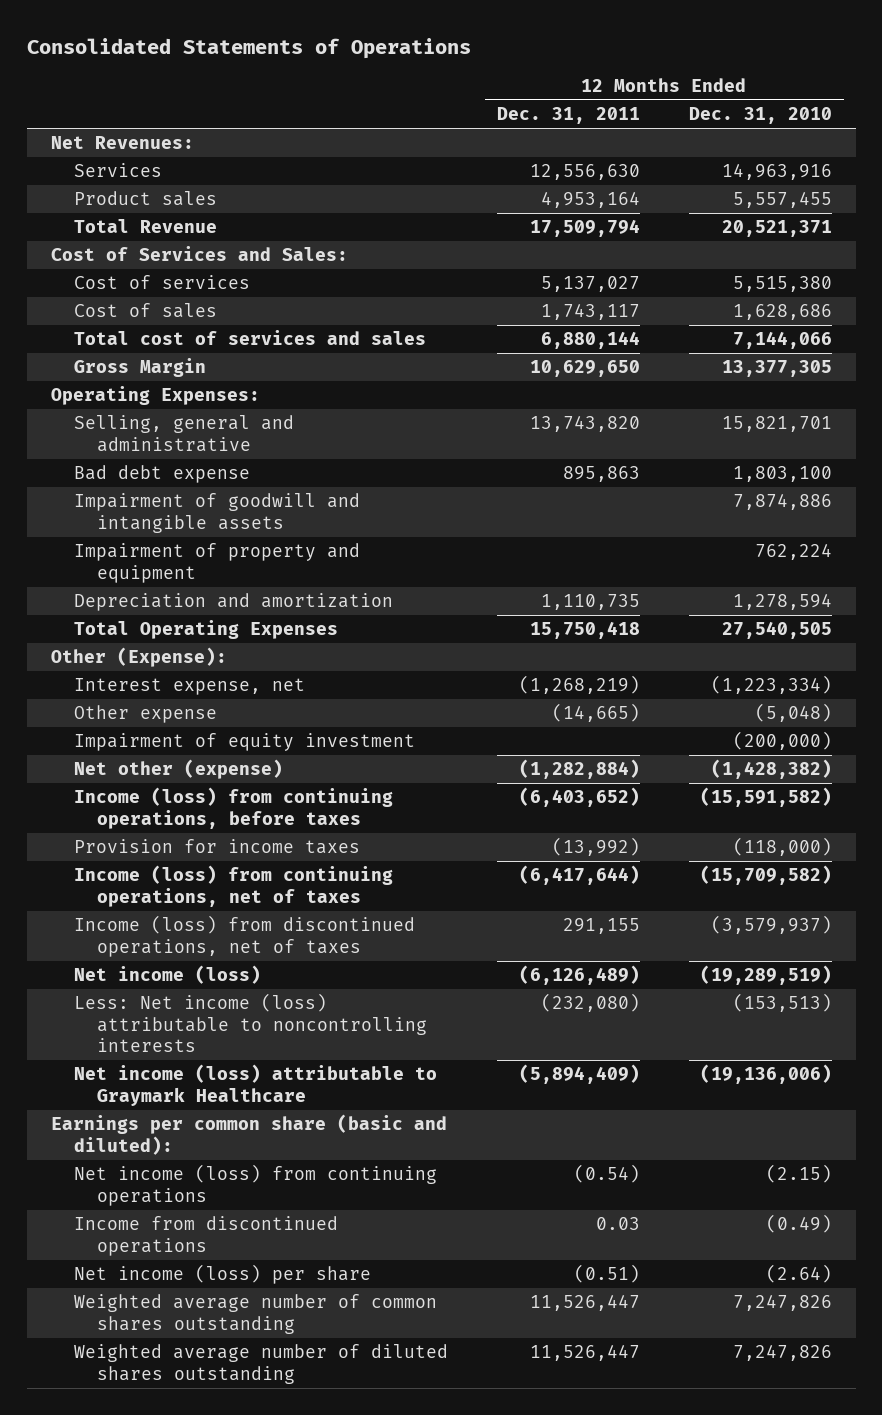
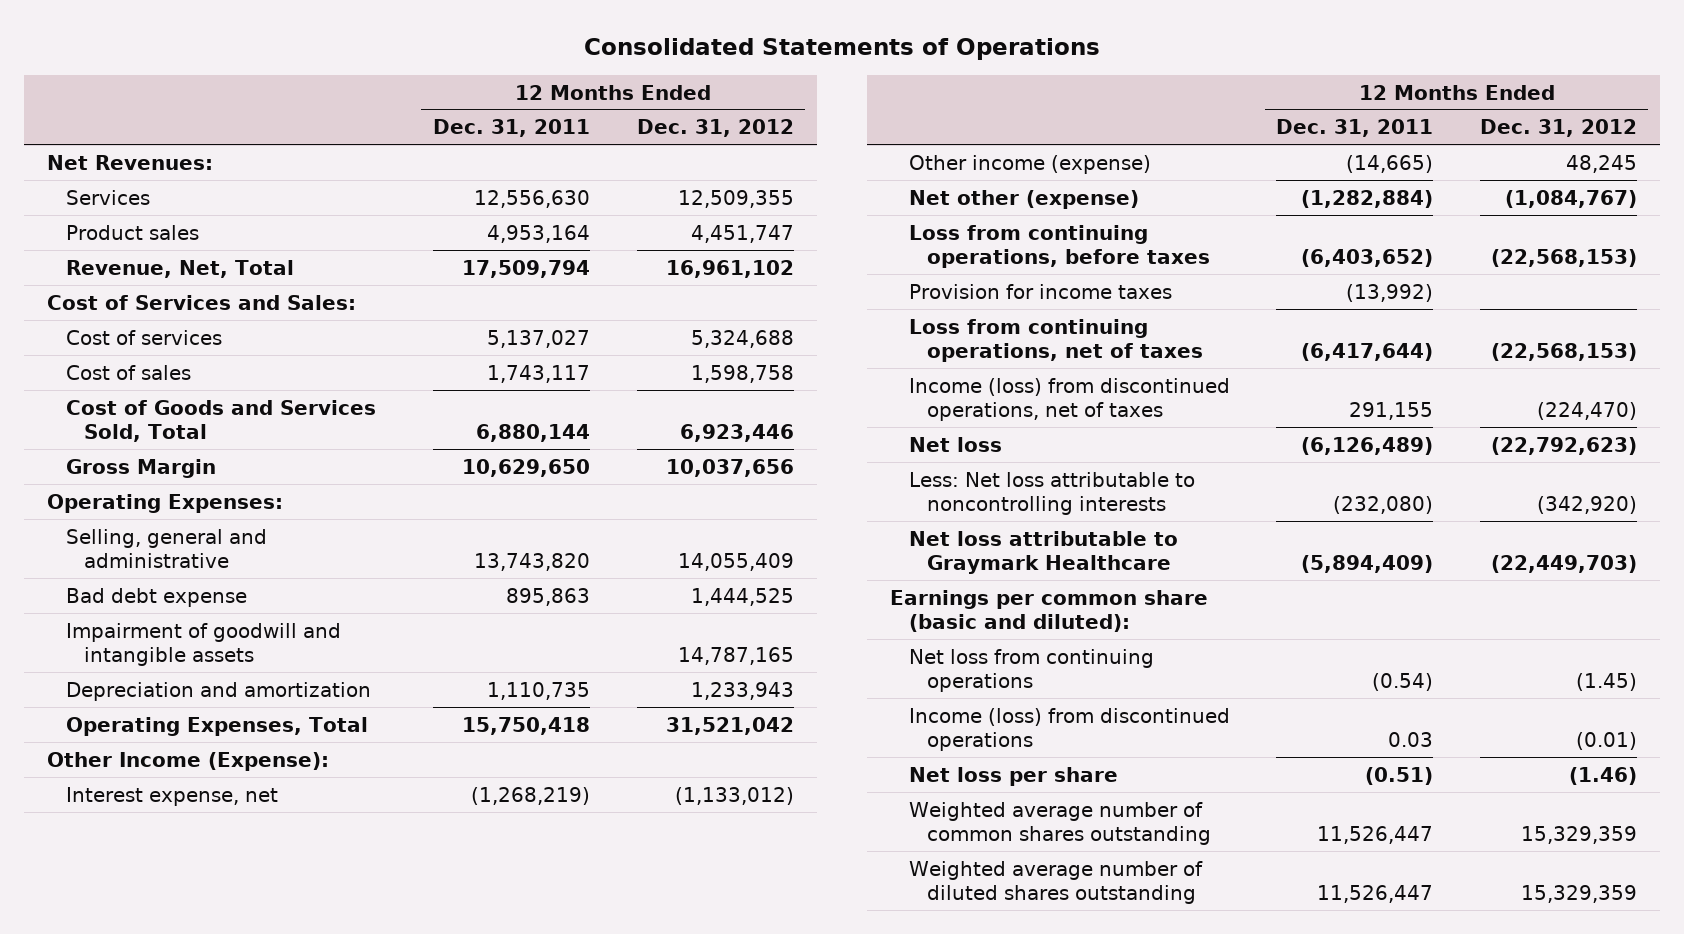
- | 12 Months Ended Dec. 31, 2011 | 12 Months Ended Dec. 31, 2010
+ | 12 Months Ended Dec. 31, 2011 | 12 Months Ended Dec. 31, 2012
- Total Revenue | 17,509,794 | 20,521,371
+ Revenue, Net, Total | 17,509,794 | 16,961,102
- Total cost of services and sales | 6,880,144 | 7,144,066
+ Cost of Goods and Services Sold, Total | 6,880,144 | 6,923,446
- Impairment of property and equipment | | 762,224
- Total Operating Expenses | 15,750,418 | 27,540,505
- Other (Expense):
+ Operating Expenses, Total | 15,750,418 | 31,521,042
+ Other Income (Expense):
- Other expense | (14,665) | (5,048)
- Impairment of equity investment | | (200,000)
+ Other income (expense) | (14,665) | 48,245
- Income (loss) from continuing operations, before taxes | (6,403,652) | (15,591,582)
+ Loss from continuing operations, before taxes | (6,403,652) | (22,568,153)
- Income (loss) from continuing operations, net of taxes | (6,417,644) | (15,709,582)
+ Loss from continuing operations, net of taxes | (6,417,644) | (22,568,153)
- Net income (loss) | (6,126,489) | (19,289,519)
- Less: Net income (loss) attributable to noncontrolling interests | (232,080) | (153,513)
- Net income (loss) attributable to Graymark Healthcare | (5,894,409) | (19,136,006)
+ Net loss | (6,126,489) | (22,792,623)
+ Less: Net loss attributable to noncontrolling interests | (232,080) | (342,920)
+ Net loss attributable to Graymark Healthcare | (5,894,409) | (22,449,703)
- Net income (loss) from continuing operations | (0.54) | (2.15)
- Income from discontinued operations | 0.03 | (0.49)
- Net income (loss) per share | (0.51) | (2.64)
+ Net loss from continuing operations | (0.54) | (1.45)
+ Income (loss) from discontinued operations | 0.03 | (0.01)
+ Net loss per share | (0.51) | (1.46)

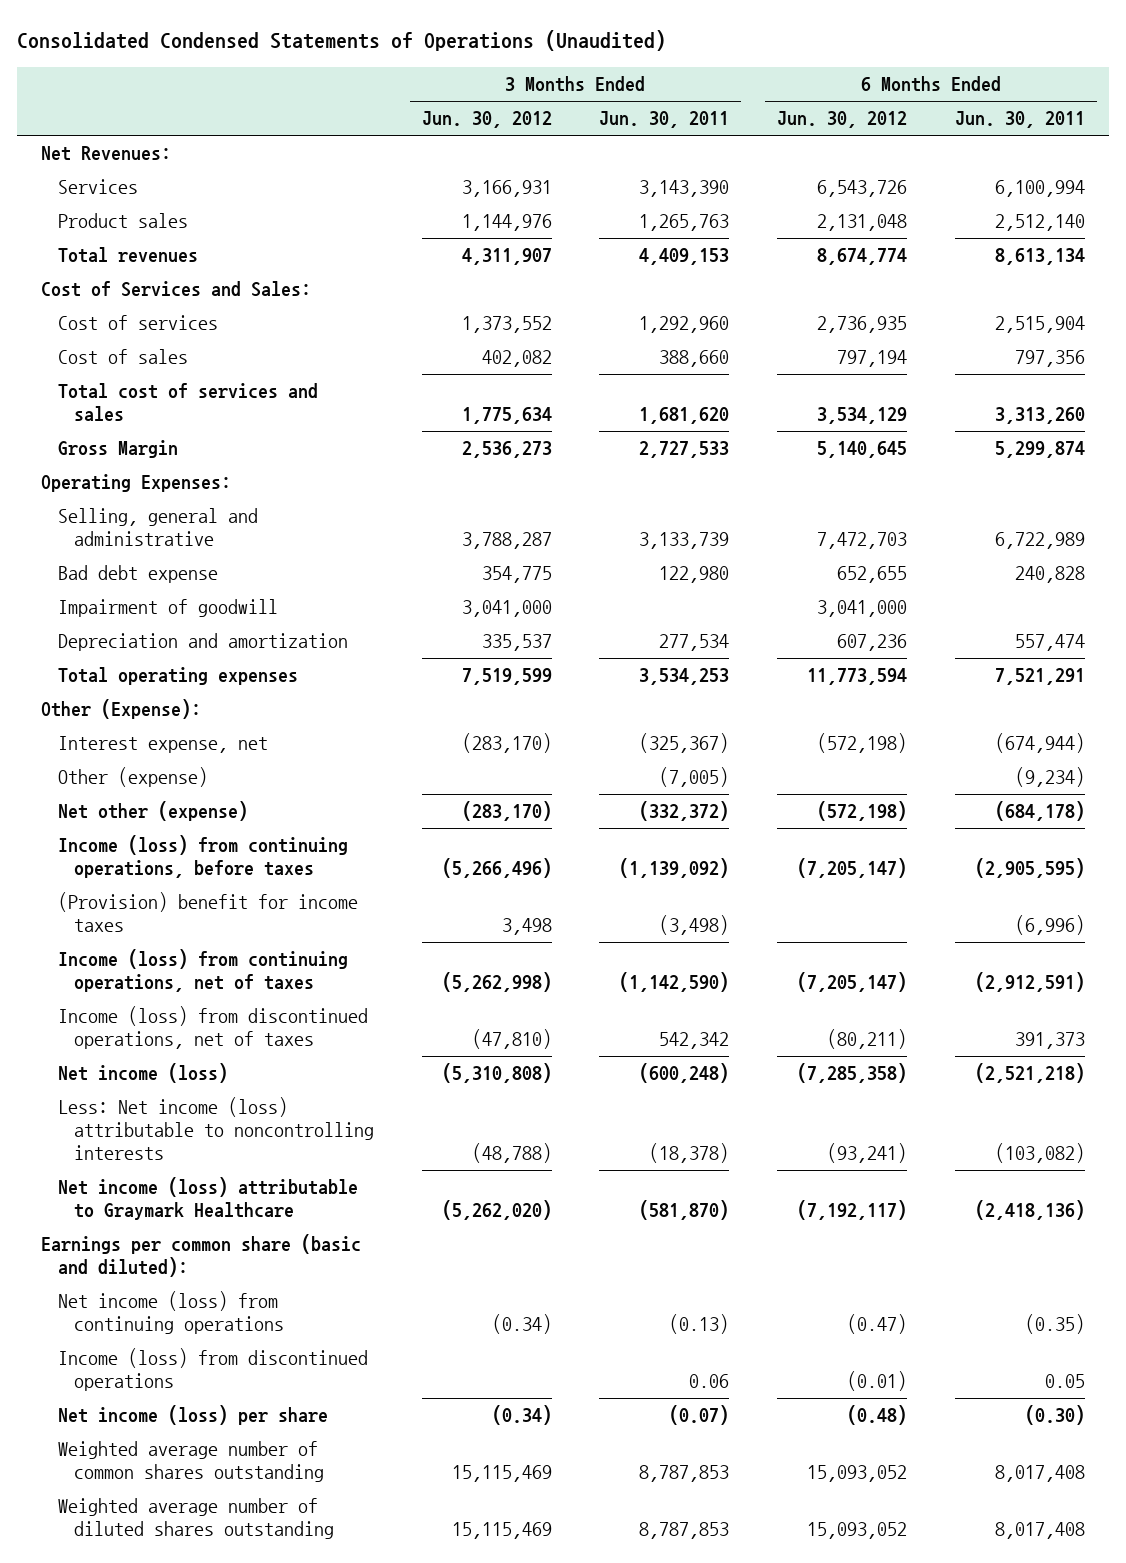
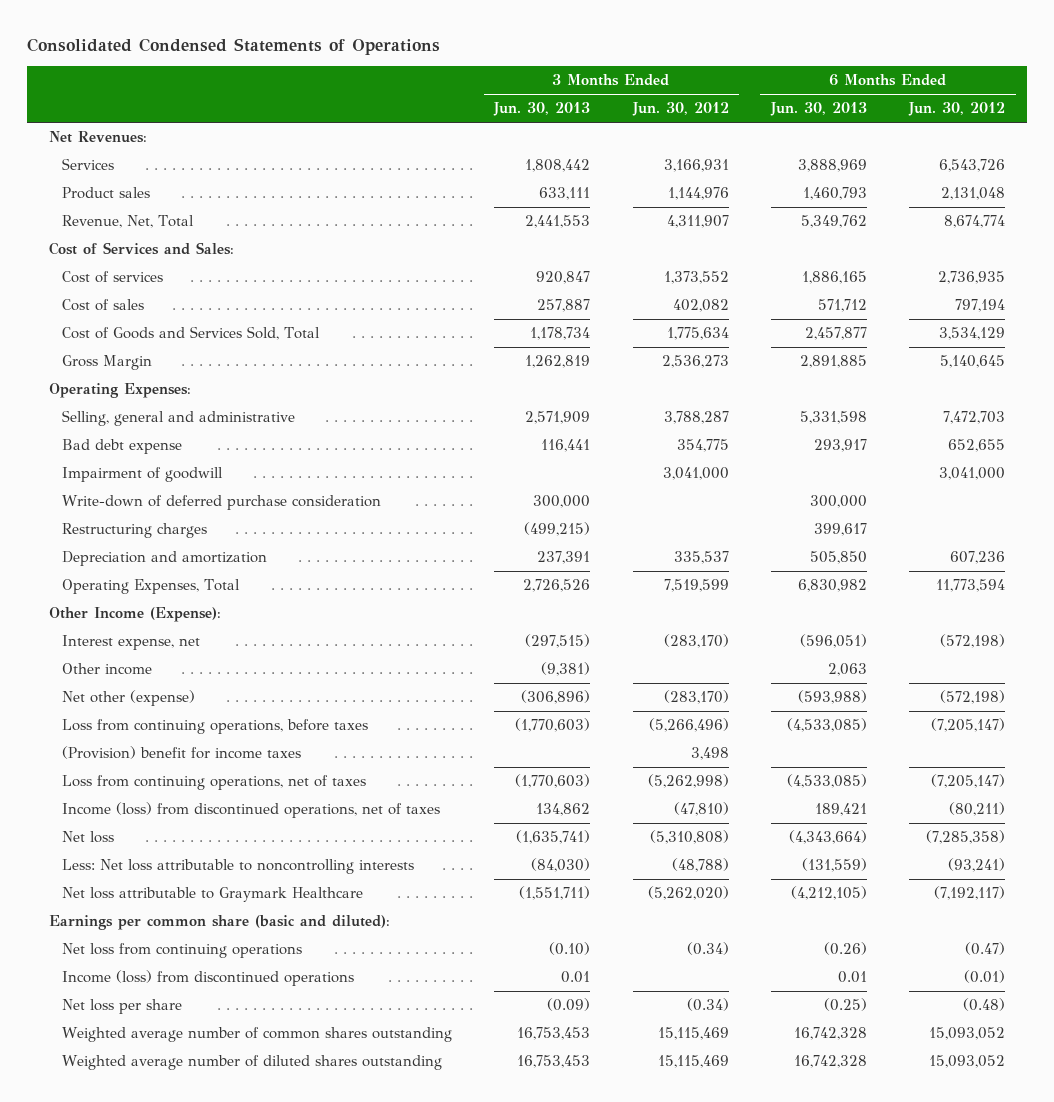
- Consolidated Condensed Statements of Operations (Unaudited)
+ Consolidated Condensed Statements of Operations
- | 3 Months Ended Jun. 30, 2012 | 3 Months Ended Jun. 30, 2011 | 6 Months Ended Jun. 30, 2012 | 6 Months Ended Jun. 30, 2011
+ | 3 Months Ended Jun. 30, 2013 | 3 Months Ended Jun. 30, 2012 | 6 Months Ended Jun. 30, 2013 | 6 Months Ended Jun. 30, 2012
- Total revenues | 4,311,907 | 4,409,153 | 8,674,774 | 8,613,134
+ Revenue, Net, Total | 2,441,553 | 4,311,907 | 5,349,762 | 8,674,774
- Total cost of services and sales | 1,775,634 | 1,681,620 | 3,534,129 | 3,313,260
+ Cost of Goods and Services Sold, Total | 1,178,734 | 1,775,634 | 2,457,877 | 3,534,129
+ Write-down of deferred purchase consideration | 300,000 | | 300,000 |
+ Restructuring charges | (499,215) | | 399,617 |
- Total operating expenses | 7,519,599 | 3,534,253 | 11,773,594 | 7,521,291
- Other (Expense):
+ Operating Expenses, Total | 2,726,526 | 7,519,599 | 6,830,982 | 11,773,594
+ Other Income (Expense):
- Other (expense) | | (7,005) | | (9,234)
+ Other income | (9,381) | | 2,063 |
- Income (loss) from continuing operations, before taxes | (5,266,496) | (1,139,092) | (7,205,147) | (2,905,595)
+ Loss from continuing operations, before taxes | (1,770,603) | (5,266,496) | (4,533,085) | (7,205,147)
- Income (loss) from continuing operations, net of taxes | (5,262,998) | (1,142,590) | (7,205,147) | (2,912,591)
+ Loss from continuing operations, net of taxes | (1,770,603) | (5,262,998) | (4,533,085) | (7,205,147)
- Net income (loss) | (5,310,808) | (600,248) | (7,285,358) | (2,521,218)
- Less: Net income (loss) attributable to noncontrolling interests | (48,788) | (18,378) | (93,241) | (103,082)
- Net income (loss) attributable to Graymark Healthcare | (5,262,020) | (581,870) | (7,192,117) | (2,418,136)
+ Net loss | (1,635,741) | (5,310,808) | (4,343,664) | (7,285,358)
+ Less: Net loss attributable to noncontrolling interests | (84,030) | (48,788) | (131,559) | (93,241)
+ Net loss attributable to Graymark Healthcare | (1,551,711) | (5,262,020) | (4,212,105) | (7,192,117)
- Net income (loss) from continuing operations | (0.34) | (0.13) | (0.47) | (0.35)
+ Net loss from continuing operations | (0.10) | (0.34) | (0.26) | (0.47)
- Net income (loss) per share | (0.34) | (0.07) | (0.48) | (0.30)
+ Net loss per share | (0.09) | (0.34) | (0.25) | (0.48)

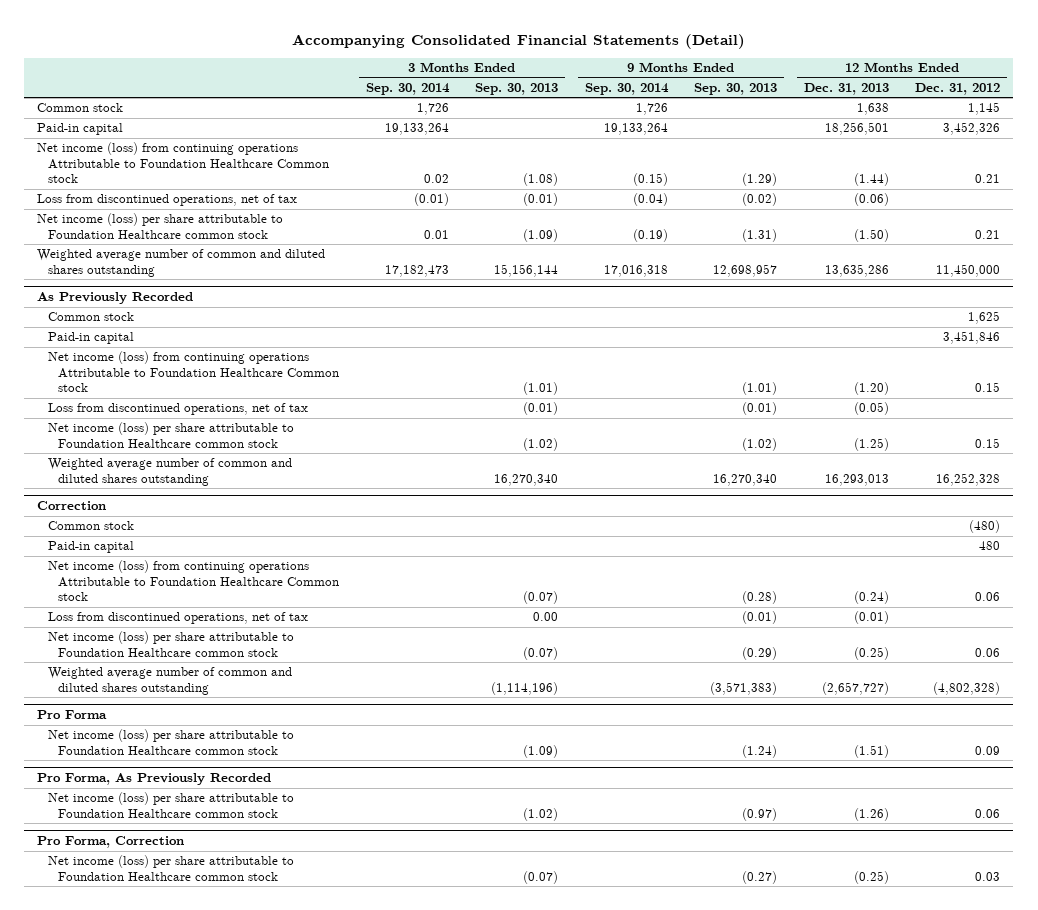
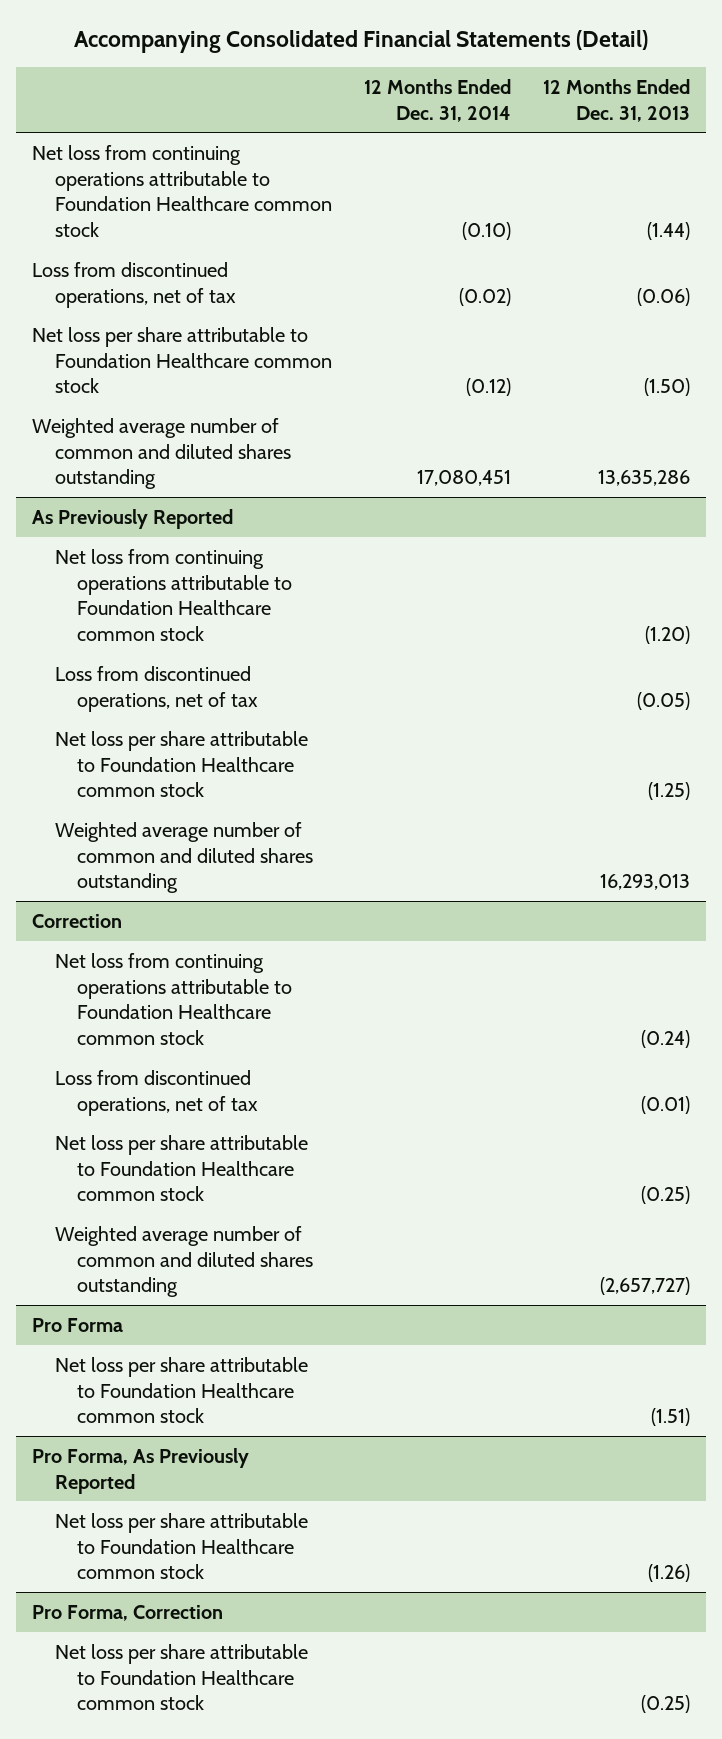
- | 3 Months Ended Sep. 30, 2014 | 3 Months Ended Sep. 30, 2013 | 9 Months Ended Sep. 30, 2014 | 9 Months Ended Sep. 30, 2013 | 12 Months Ended Dec. 31, 2013 | 12 Months Ended Dec. 31, 2012
+ | 12 Months Ended Dec. 31, 2014 | 12 Months Ended Dec. 31, 2013
- Common stock | 1,726 | | 1,726 | | 1,638 | 1,145
- Paid-in capital | 19,133,264 | | 19,133,264 | | 18,256,501 | 3,452,326
- Net income (loss) from continuing operations Attributable to Foundation Healthcare Common stock | 0.02 | (1.08) | (0.15) | (1.29) | (1.44) | 0.21
+ Net loss from continuing operations attributable to Foundation Healthcare common stock | (0.10) | (1.44)
- Net income (loss) per share attributable to Foundation Healthcare common stock | 0.01 | (1.09) | (0.19) | (1.31) | (1.50) | 0.21
+ Net loss per share attributable to Foundation Healthcare common stock | (0.12) | (1.50)
- As Previously Recorded
- Common stock | | | | | | 1,625
- Paid-in capital | | | | | | 3,451,846
- Net income (loss) from continuing operations Attributable to Foundation Healthcare Common stock | | (1.01) | | (1.01) | (1.20) | 0.15
+ As Previously Reported
+ Net loss from continuing operations attributable to Foundation Healthcare common stock | | (1.20)
- Net income (loss) per share attributable to Foundation Healthcare common stock | | (1.02) | | (1.02) | (1.25) | 0.15
+ Net loss per share attributable to Foundation Healthcare common stock | | (1.25)
@ Correction
- Common stock | | | | | | (480)
- Paid-in capital | | | | | | 480
- Net income (loss) from continuing operations Attributable to Foundation Healthcare Common stock | | (0.07) | | (0.28) | (0.24) | 0.06
+ Net loss from continuing operations attributable to Foundation Healthcare common stock | | (0.24)
- Net income (loss) per share attributable to Foundation Healthcare common stock | | (0.07) | | (0.29) | (0.25) | 0.06
+ Net loss per share attributable to Foundation Healthcare common stock | | (0.25)
@ Pro Forma
- Net income (loss) per share attributable to Foundation Healthcare common stock | | (1.09) | | (1.24) | (1.51) | 0.09
- Pro Forma, As Previously Recorded
- Net income (loss) per share attributable to Foundation Healthcare common stock | | (1.02) | | (0.97) | (1.26) | 0.06
@ Pro Forma
+ Net loss per share attributable to Foundation Healthcare common stock | | (1.51)
+ Pro Forma, As Previously Reported
+ Net loss per share attributable to Foundation Healthcare common stock | | (1.26)
@ Pro Forma, Correction
- Net income (loss) per share attributable to Foundation Healthcare common stock | | (0.07) | | (0.27) | (0.25) | 0.03
+ Net loss per share attributable to Foundation Healthcare common stock | | (0.25)

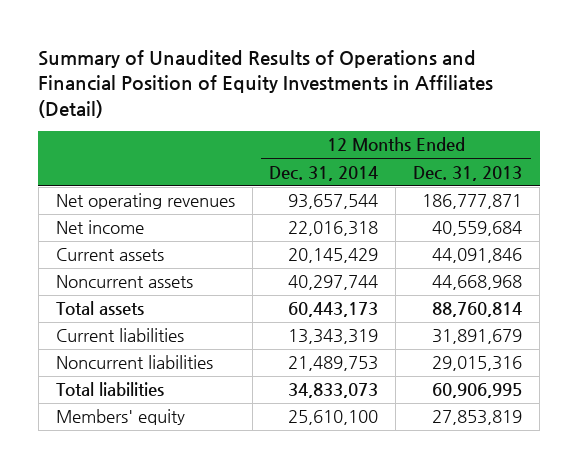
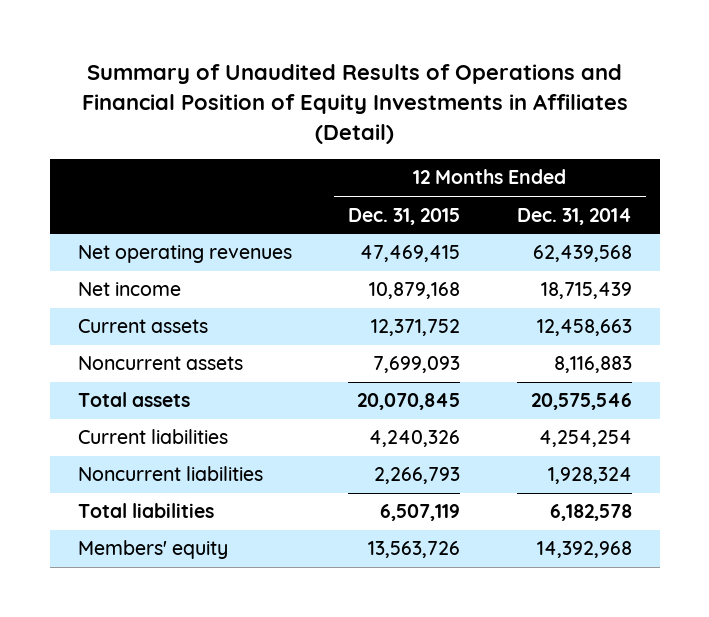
- | 12 Months Ended Dec. 31, 2014 | 12 Months Ended Dec. 31, 2013
+ | 12 Months Ended Dec. 31, 2015 | 12 Months Ended Dec. 31, 2014
- Net operating revenues | 93,657,544 | 186,777,871
- Net income | 22,016,318 | 40,559,684
- Current assets | 20,145,429 | 44,091,846
- Noncurrent assets | 40,297,744 | 44,668,968
- Total assets | 60,443,173 | 88,760,814
- Current liabilities | 13,343,319 | 31,891,679
- Noncurrent liabilities | 21,489,753 | 29,015,316
- Total liabilities | 34,833,073 | 60,906,995
- Members' equity | 25,610,100 | 27,853,819
+ Net operating revenues | 47,469,415 | 62,439,568
+ Net income | 10,879,168 | 18,715,439
+ Current assets | 12,371,752 | 12,458,663
+ Noncurrent assets | 7,699,093 | 8,116,883
+ Total assets | 20,070,845 | 20,575,546
+ Current liabilities | 4,240,326 | 4,254,254
+ Noncurrent liabilities | 2,266,793 | 1,928,324
+ Total liabilities | 6,507,119 | 6,182,578
+ Members' equity | 13,563,726 | 14,392,968

